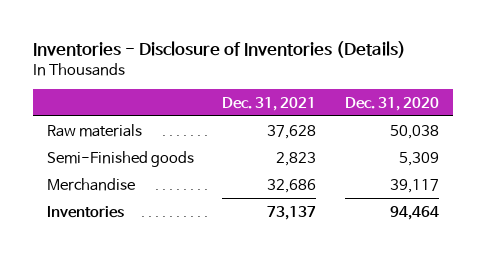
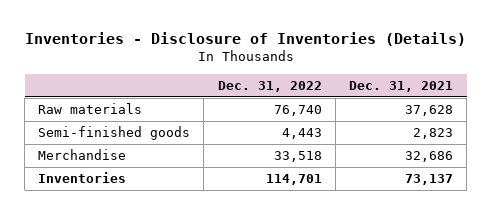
- | Dec. 31, 2021 | Dec. 31, 2020
+ | Dec. 31, 2022 | Dec. 31, 2021
- Semi-Finished goods | 2,823 | 5,309
+ Semi-finished goods | 4,443 | 2,823

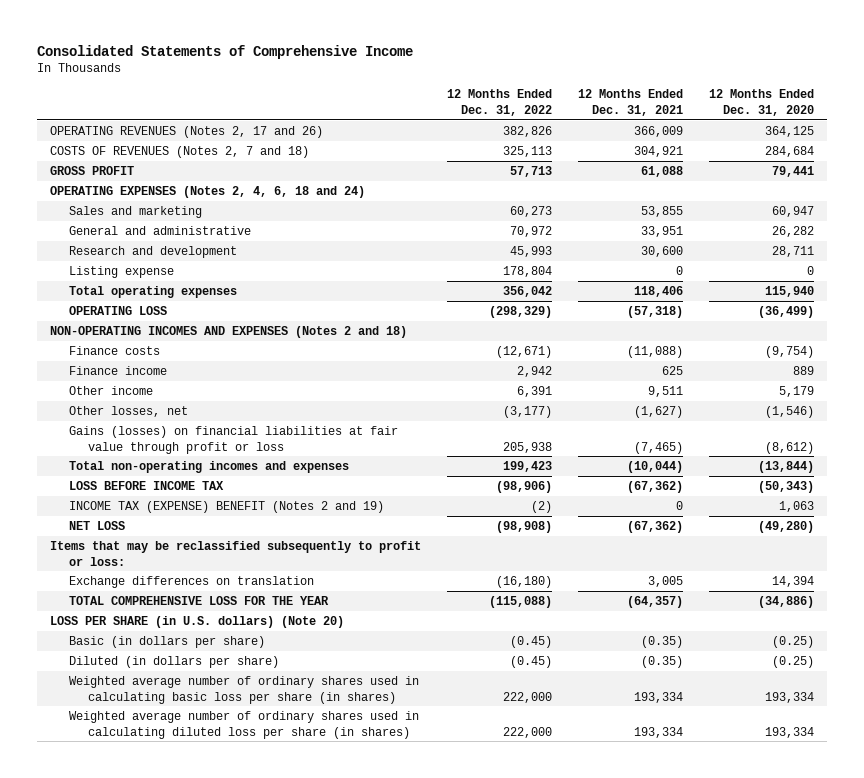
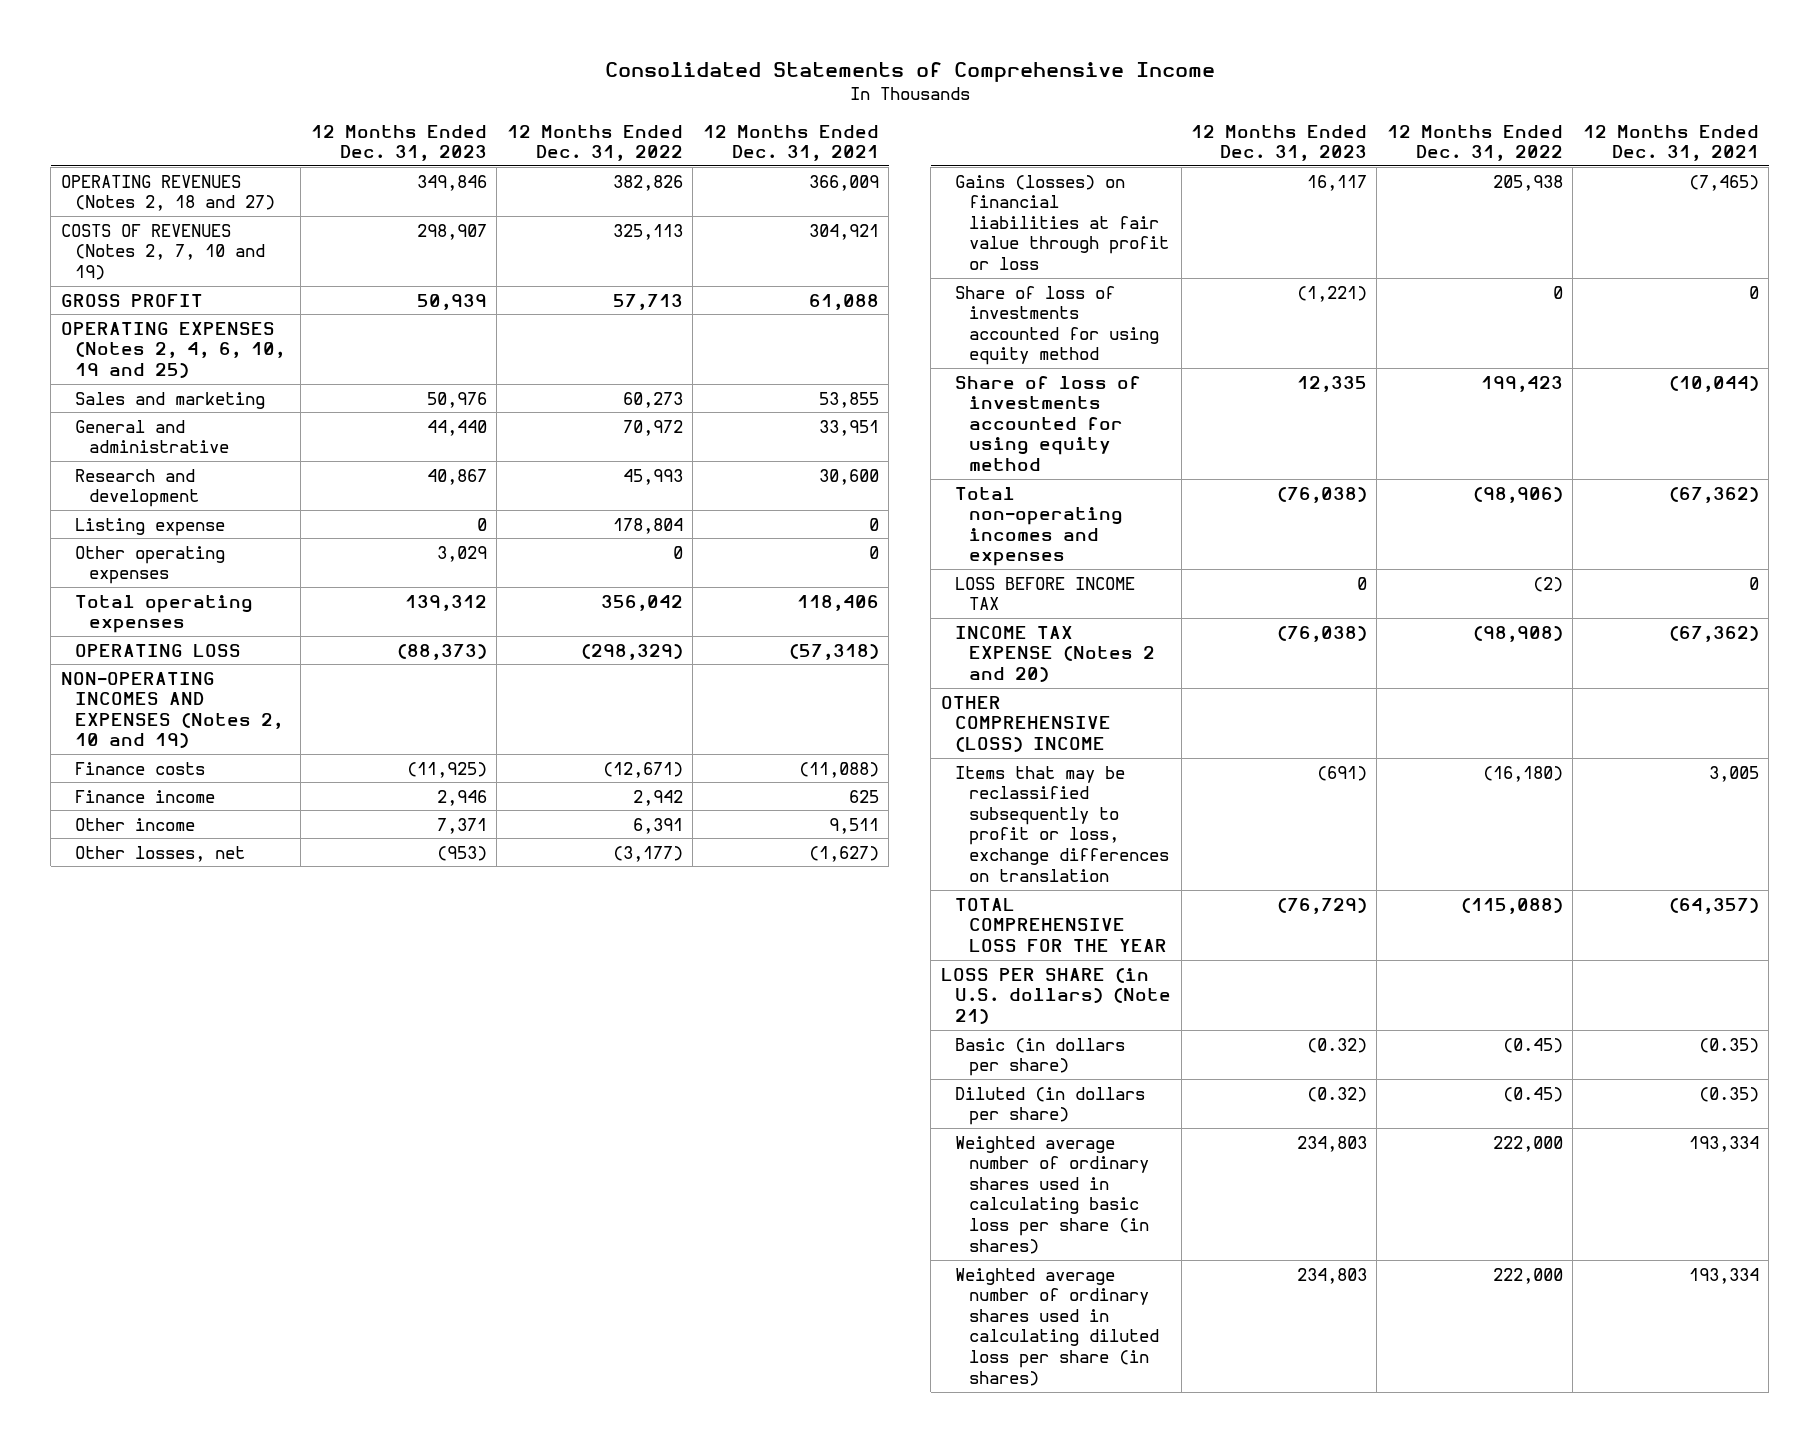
- | 12 Months Ended Dec. 31, 2022 | 12 Months Ended Dec. 31, 2021 | 12 Months Ended Dec. 31, 2020
+ | 12 Months Ended Dec. 31, 2023 | 12 Months Ended Dec. 31, 2022 | 12 Months Ended Dec. 31, 2021
- OPERATING REVENUES (Notes 2, 17 and 26) | 382,826 | 366,009 | 364,125
- COSTS OF REVENUES (Notes 2, 7 and 18) | 325,113 | 304,921 | 284,684
+ OPERATING REVENUES (Notes 2, 18 and 27) | 349,846 | 382,826 | 366,009
+ COSTS OF REVENUES (Notes 2, 7, 10 and 19) | 298,907 | 325,113 | 304,921
- OPERATING EXPENSES (Notes 2, 4, 6, 18 and 24)
+ OPERATING EXPENSES (Notes 2, 4, 6, 10, 19 and 25)
+ Other operating expenses | 3,029 | 0 | 0
- NON-OPERATING INCOMES AND EXPENSES (Notes 2 and 18)
+ NON-OPERATING INCOMES AND EXPENSES (Notes 2, 10 and 19)
- Total non-operating incomes and expenses | 199,423 | (10,044) | (13,844)
- LOSS BEFORE INCOME TAX | (98,906) | (67,362) | (50,343)
- INCOME TAX (EXPENSE) BENEFIT (Notes 2 and 19) | (2) | 0 | 1,063
- NET LOSS | (98,908) | (67,362) | (49,280)
- Items that may be reclassified subsequently to profit or loss:
- Exchange differences on translation | (16,180) | 3,005 | 14,394
+ Share of loss of investments accounted for using equity method | (1,221) | 0 | 0
+ Share of loss of investments accounted for using equity method | 12,335 | 199,423 | (10,044)
+ Total non-operating incomes and expenses | (76,038) | (98,906) | (67,362)
+ LOSS BEFORE INCOME TAX | 0 | (2) | 0
+ INCOME TAX EXPENSE (Notes 2 and 20) | (76,038) | (98,908) | (67,362)
+ OTHER COMPREHENSIVE (LOSS) INCOME
+ Items that may be reclassified subsequently to profit or loss, exchange differences on translation | (691) | (16,180) | 3,005
- LOSS PER SHARE (in U.S. dollars) (Note 20)
+ LOSS PER SHARE (in U.S. dollars) (Note 21)

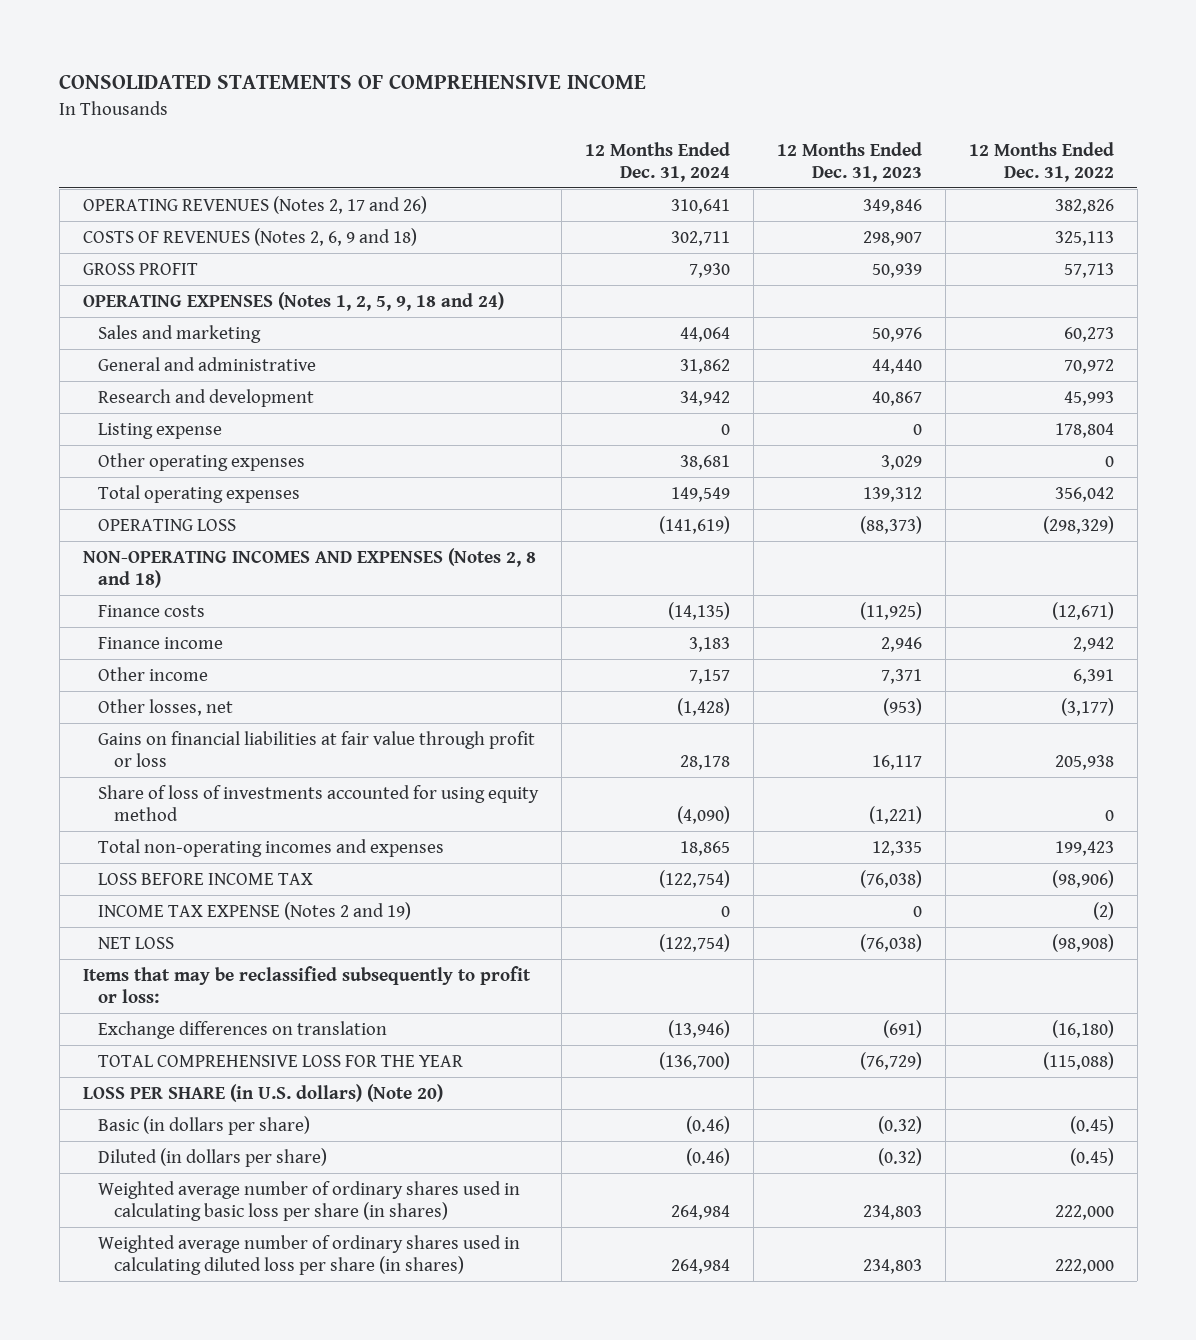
- Consolidated Statements of Comprehensive Income
+ CONSOLIDATED STATEMENTS OF COMPREHENSIVE INCOME
- | 12 Months Ended Dec. 31, 2023 | 12 Months Ended Dec. 31, 2022 | 12 Months Ended Dec. 31, 2021
+ | 12 Months Ended Dec. 31, 2024 | 12 Months Ended Dec. 31, 2023 | 12 Months Ended Dec. 31, 2022
- OPERATING REVENUES (Notes 2, 18 and 27) | 349,846 | 382,826 | 366,009
- COSTS OF REVENUES (Notes 2, 7, 10 and 19) | 298,907 | 325,113 | 304,921
+ OPERATING REVENUES (Notes 2, 17 and 26) | 310,641 | 349,846 | 382,826
+ COSTS OF REVENUES (Notes 2, 6, 9 and 18) | 302,711 | 298,907 | 325,113
- OPERATING EXPENSES (Notes 2, 4, 6, 10, 19 and 25)
+ OPERATING EXPENSES (Notes 1, 2, 5, 9, 18 and 24)
- NON-OPERATING INCOMES AND EXPENSES (Notes 2, 10 and 19)
+ NON-OPERATING INCOMES AND EXPENSES (Notes 2, 8 and 18)
- Gains (losses) on financial liabilities at fair value through profit or loss | 16,117 | 205,938 | (7,465)
+ Gains on financial liabilities at fair value through profit or loss | 28,178 | 16,117 | 205,938
- Share of loss of investments accounted for using equity method | 12,335 | 199,423 | (10,044)
- Total non-operating incomes and expenses | (76,038) | (98,906) | (67,362)
- LOSS BEFORE INCOME TAX | 0 | (2) | 0
- INCOME TAX EXPENSE (Notes 2 and 20) | (76,038) | (98,908) | (67,362)
- OTHER COMPREHENSIVE (LOSS) INCOME
- Items that may be reclassified subsequently to profit or loss, exchange differences on translation | (691) | (16,180) | 3,005
+ Total non-operating incomes and expenses | 18,865 | 12,335 | 199,423
+ LOSS BEFORE INCOME TAX | (122,754) | (76,038) | (98,906)
+ INCOME TAX EXPENSE (Notes 2 and 19) | 0 | 0 | (2)
+ NET LOSS | (122,754) | (76,038) | (98,908)
+ Items that may be reclassified subsequently to profit or loss:
+ Exchange differences on translation | (13,946) | (691) | (16,180)
- LOSS PER SHARE (in U.S. dollars) (Note 21)
+ LOSS PER SHARE (in U.S. dollars) (Note 20)

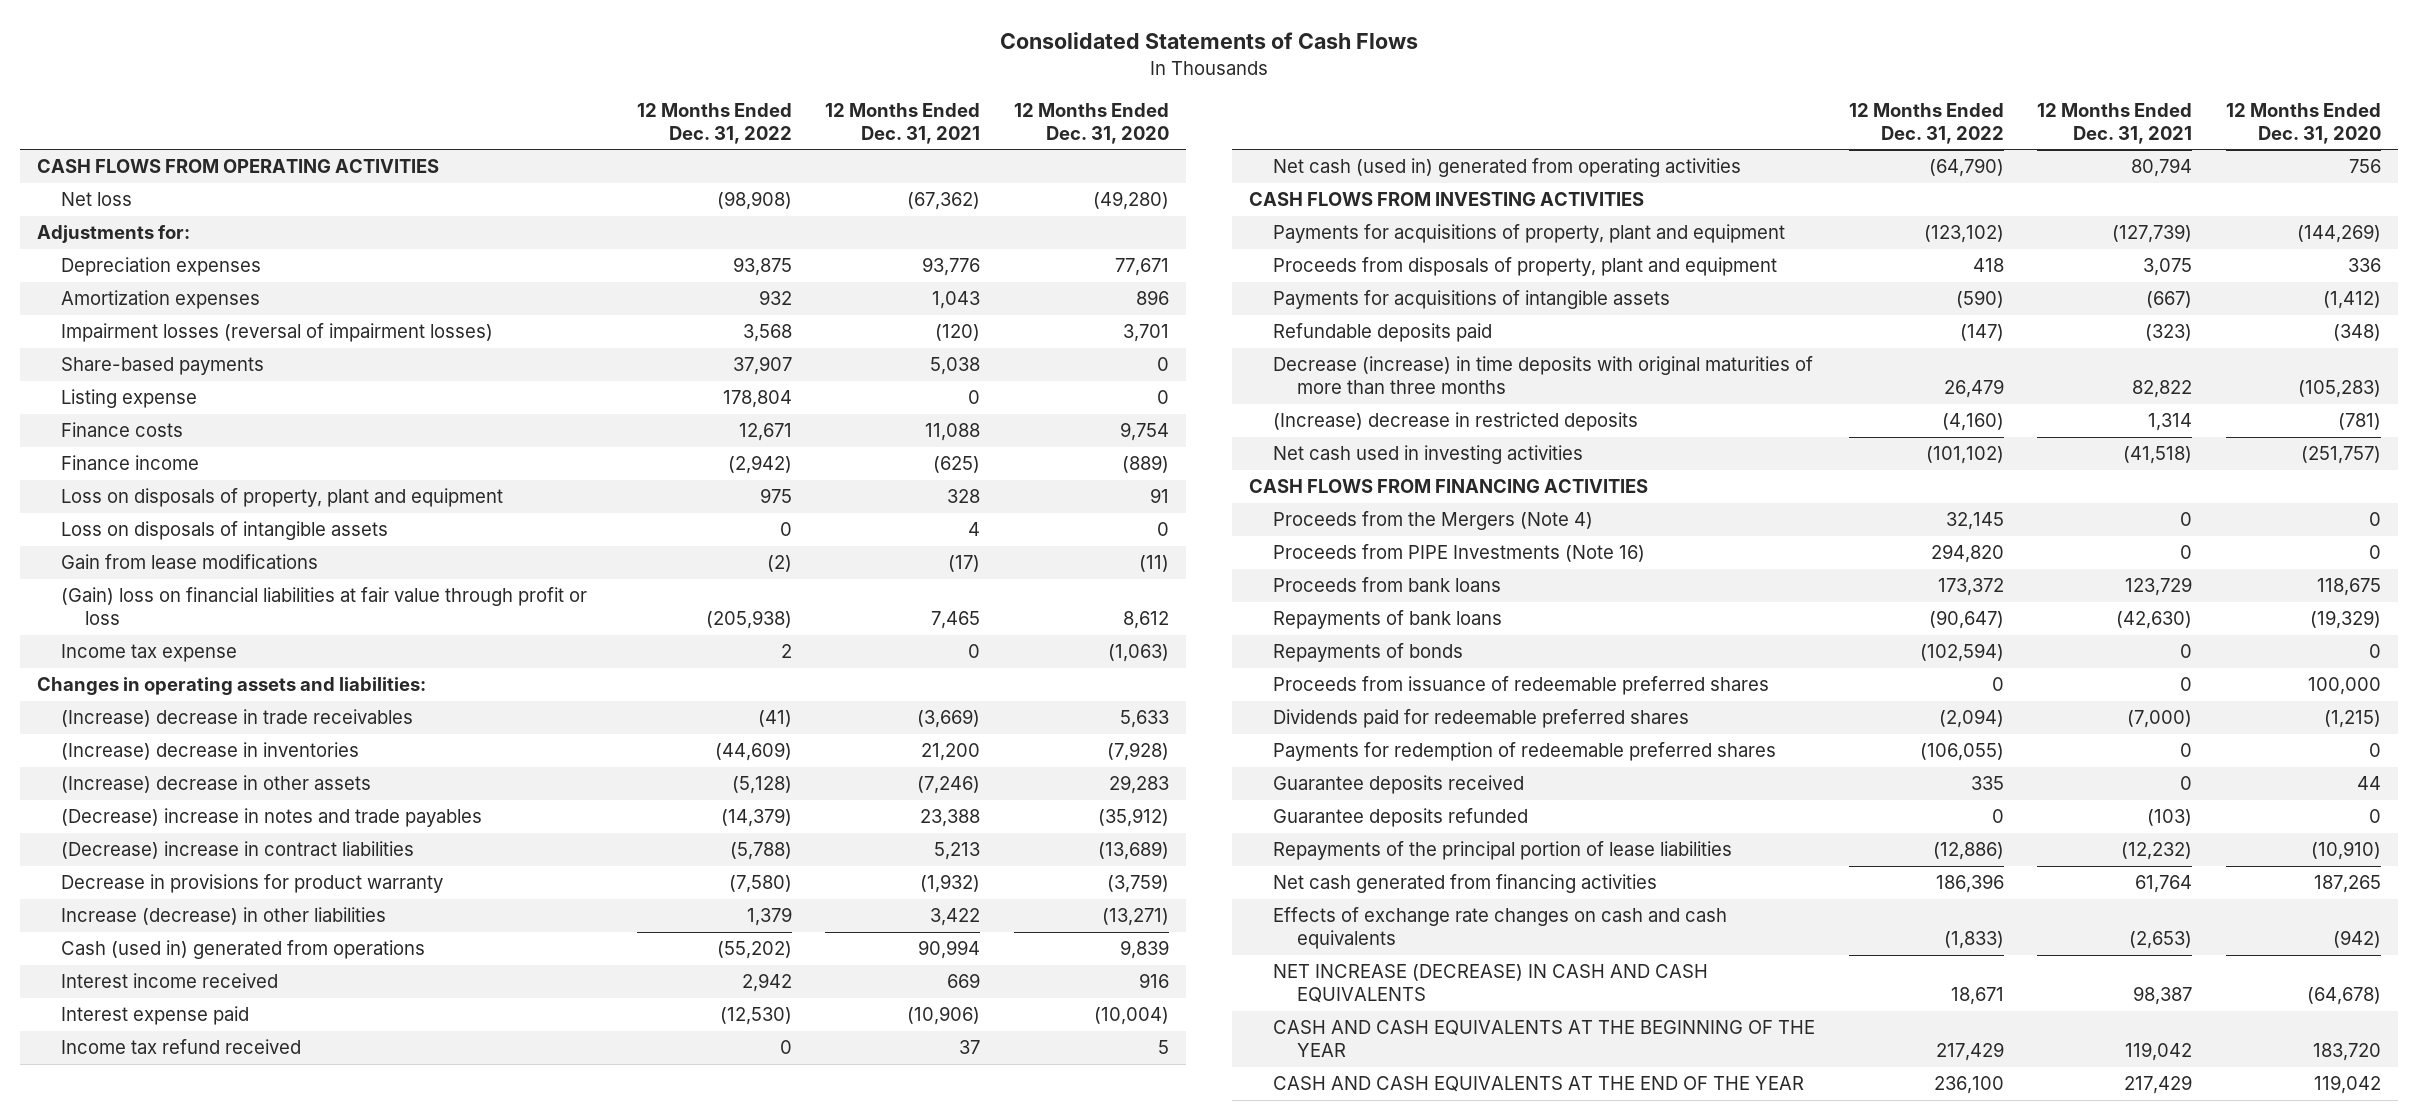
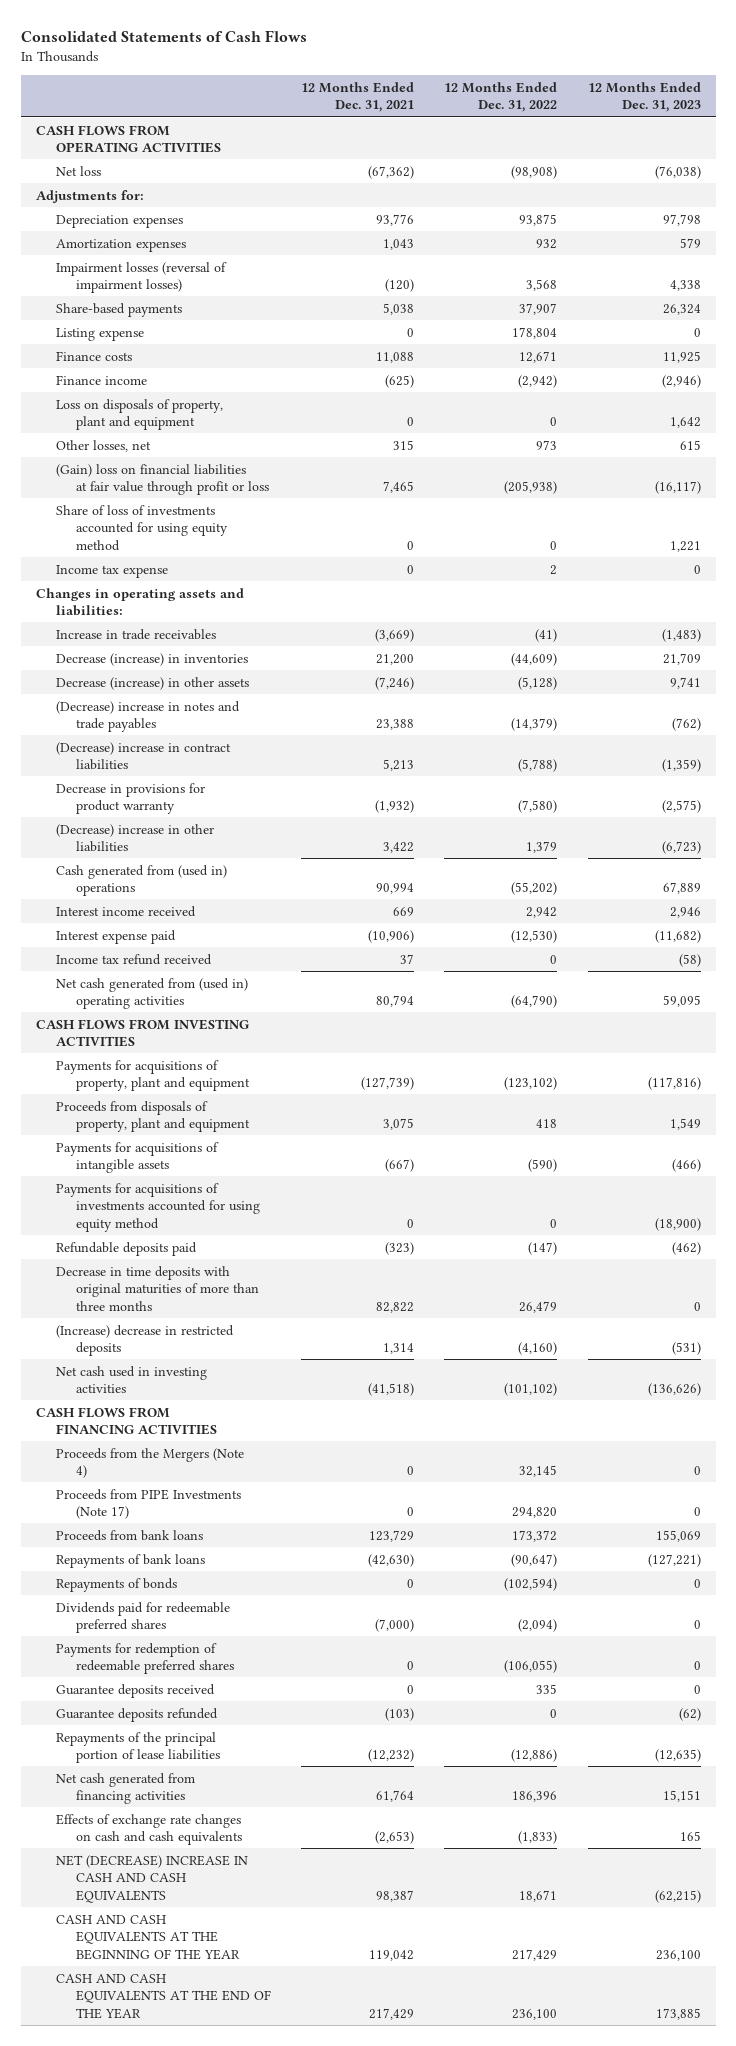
- | 12 Months Ended Dec. 31, 2022 | 12 Months Ended Dec. 31, 2021 | 12 Months Ended Dec. 31, 2020
+ | 12 Months Ended Dec. 31, 2021 | 12 Months Ended Dec. 31, 2022 | 12 Months Ended Dec. 31, 2023
- Loss on disposals of property, plant and equipment | 975 | 328 | 91
- Loss on disposals of intangible assets | 0 | 4 | 0
- Gain from lease modifications | (2) | (17) | (11)
+ Loss on disposals of property, plant and equipment | 0 | 0 | 1,642
+ Other losses, net | 315 | 973 | 615
+ Share of loss of investments accounted for using equity method | 0 | 0 | 1,221
- (Increase) decrease in trade receivables | (41) | (3,669) | 5,633
- (Increase) decrease in inventories | (44,609) | 21,200 | (7,928)
- (Increase) decrease in other assets | (5,128) | (7,246) | 29,283
+ Increase in trade receivables | (3,669) | (41) | (1,483)
+ Decrease (increase) in inventories | 21,200 | (44,609) | 21,709
+ Decrease (increase) in other assets | (7,246) | (5,128) | 9,741
- Increase (decrease) in other liabilities | 1,379 | 3,422 | (13,271)
- Cash (used in) generated from operations | (55,202) | 90,994 | 9,839
+ (Decrease) increase in other liabilities | 3,422 | 1,379 | (6,723)
+ Cash generated from (used in) operations | 90,994 | (55,202) | 67,889
- Net cash (used in) generated from operating activities | (64,790) | 80,794 | 756
+ Net cash generated from (used in) operating activities | 80,794 | (64,790) | 59,095
+ Payments for acquisitions of investments accounted for using equity method | 0 | 0 | (18,900)
- Decrease (increase) in time deposits with original maturities of more than three months | 26,479 | 82,822 | (105,283)
+ Decrease in time deposits with original maturities of more than three months | 82,822 | 26,479 | 0
- Proceeds from PIPE Investments (Note 16) | 294,820 | 0 | 0
+ Proceeds from PIPE Investments (Note 17) | 0 | 294,820 | 0
- Proceeds from issuance of redeemable preferred shares | 0 | 0 | 100,000
- NET INCREASE (DECREASE) IN CASH AND CASH EQUIVALENTS | 18,671 | 98,387 | (64,678)
+ NET (DECREASE) INCREASE IN CASH AND CASH EQUIVALENTS | 98,387 | 18,671 | (62,215)

